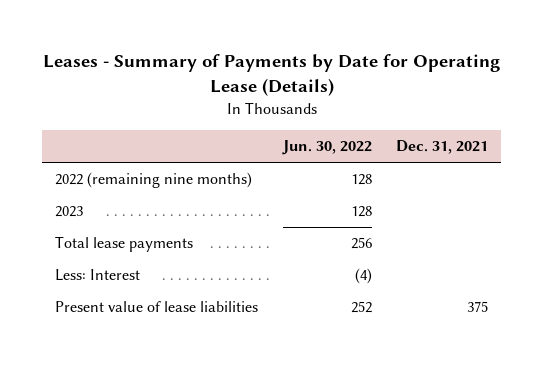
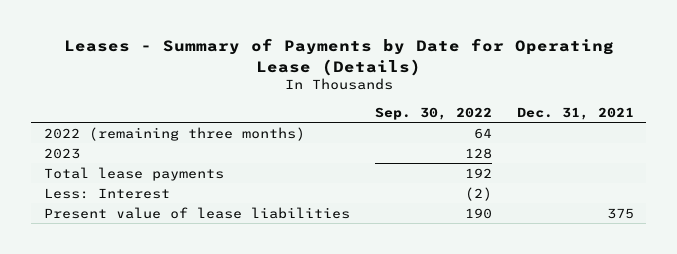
- | Jun. 30, 2022 | Dec. 31, 2021
+ | Sep. 30, 2022 | Dec. 31, 2021
- 2022 (remaining nine months) | 128 |
+ 2022 (remaining three months) | 64 |

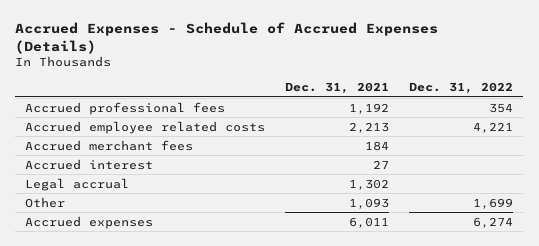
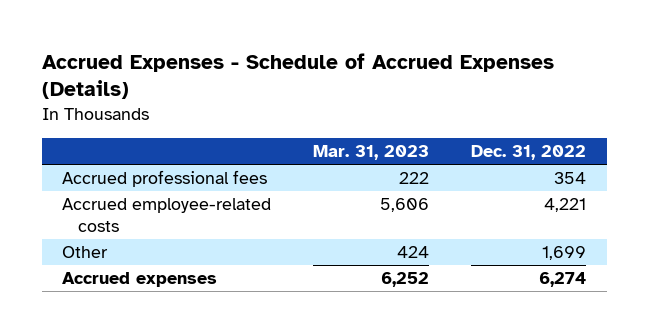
- | Dec. 31, 2021 | Dec. 31, 2022
+ | Mar. 31, 2023 | Dec. 31, 2022
- Accrued employee related costs | 2,213 | 4,221
- Accrued merchant fees | 184 |
- Accrued interest | 27 |
- Legal accrual | 1,302 |
+ Accrued employee-related costs | 5,606 | 4,221

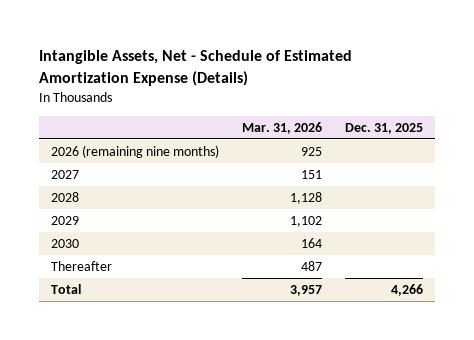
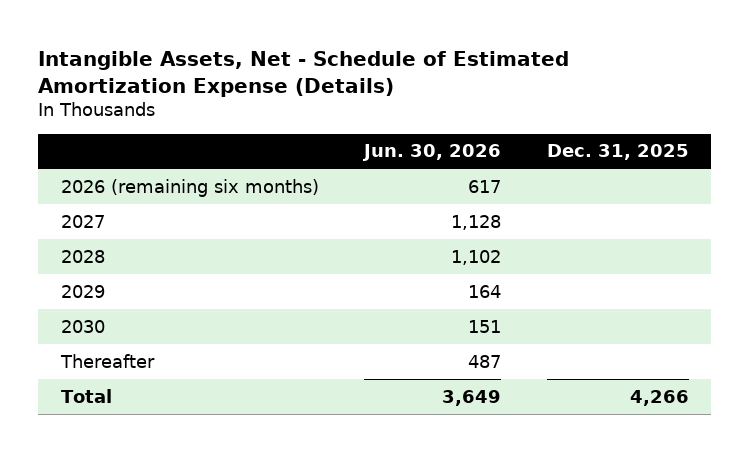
- | Mar. 31, 2026 | Dec. 31, 2025
+ | Jun. 30, 2026 | Dec. 31, 2025
- 2026 (remaining nine months) | 925 |
+ 2026 (remaining six months) | 617 |

